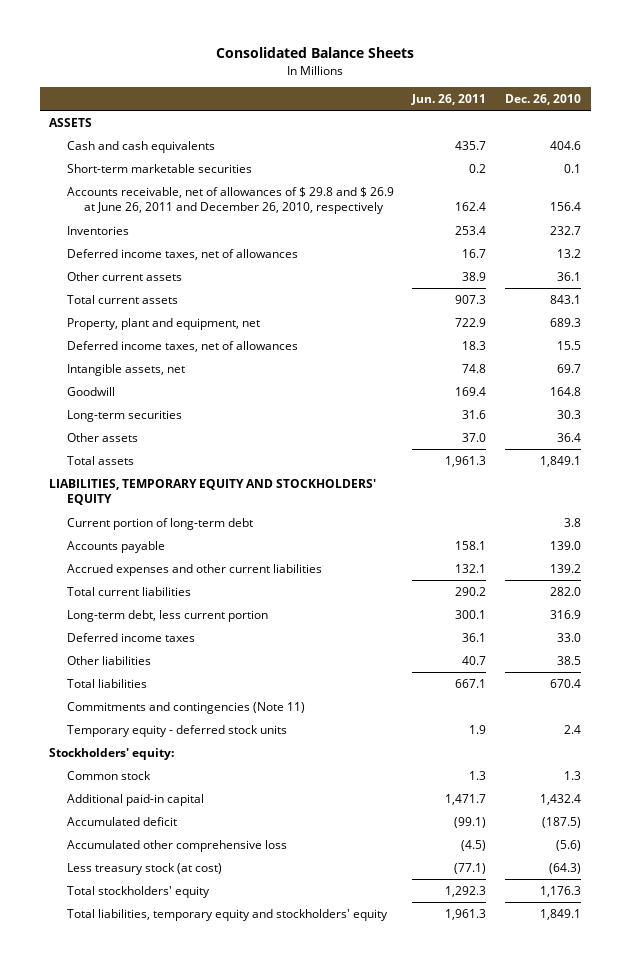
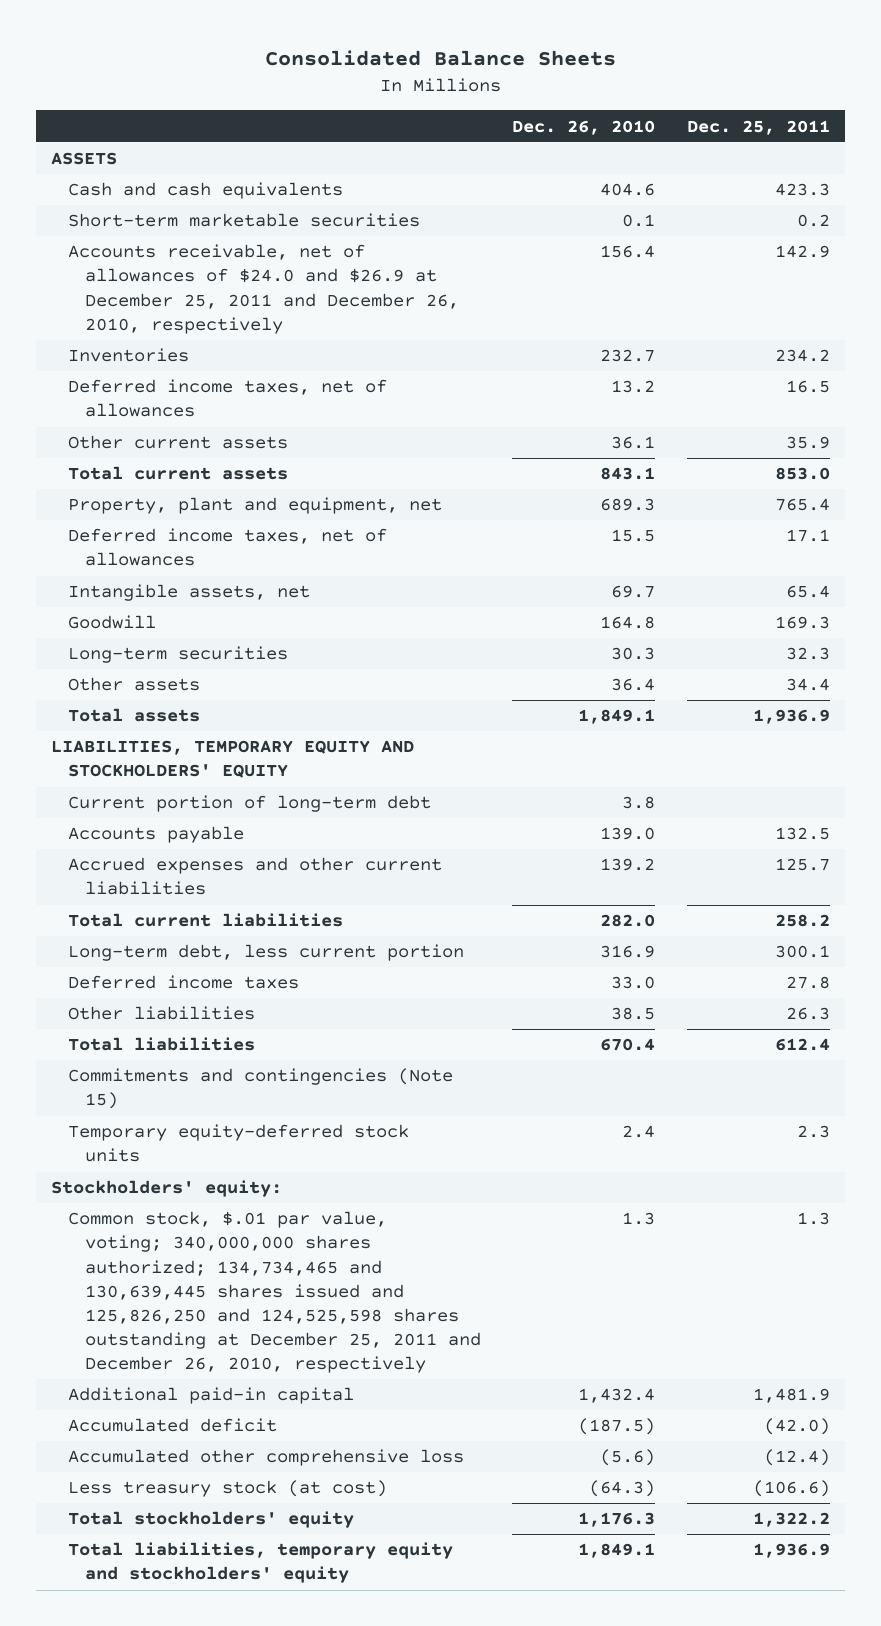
- | Jun. 26, 2011 | Dec. 26, 2010
+ | Dec. 26, 2010 | Dec. 25, 2011
- Accounts receivable, net of allowances of $ 29.8 and $ 26.9 at June 26, 2011 and December 26, 2010, respectively | 162.4 | 156.4
+ Accounts receivable, net of allowances of $24.0 and $26.9 at December 25, 2011 and December 26, 2010, respectively | 156.4 | 142.9
- Commitments and contingencies (Note 11)
- Temporary equity - deferred stock units | 1.9 | 2.4
+ Commitments and contingencies (Note 15)
+ Temporary equity-deferred stock units | 2.4 | 2.3
- Common stock | 1.3 | 1.3
+ Common stock, $.01 par value, voting; 340,000,000 shares authorized; 134,734,465 and 130,639,445 shares issued and 125,826,250 and 124,525,598 shares outstanding at December 25, 2011 and December 26, 2010, respectively | 1.3 | 1.3

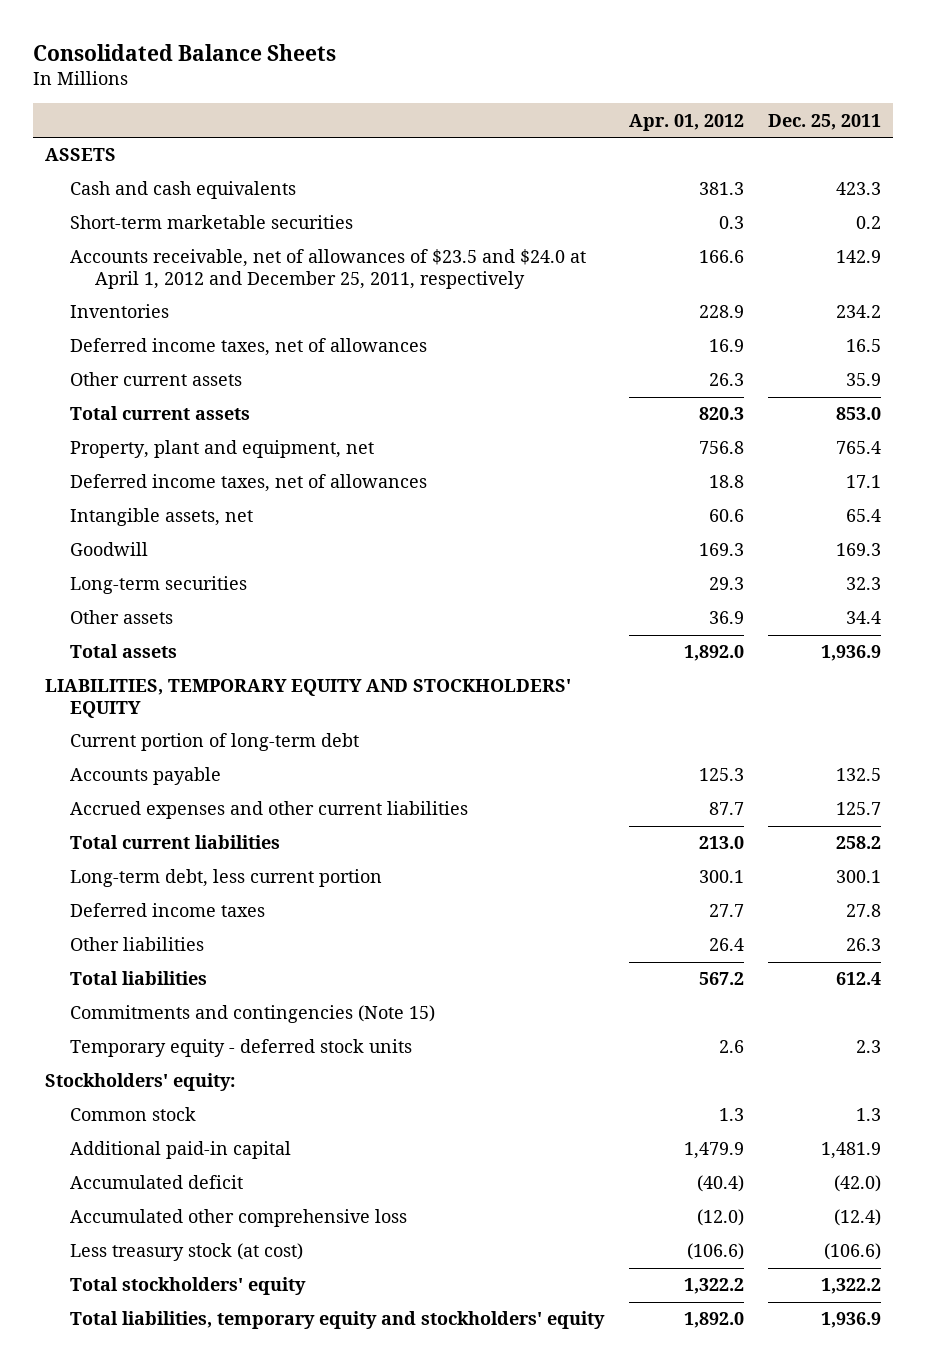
- | Dec. 26, 2010 | Dec. 25, 2011
+ | Apr. 01, 2012 | Dec. 25, 2011
- Accounts receivable, net of allowances of $24.0 and $26.9 at December 25, 2011 and December 26, 2010, respectively | 156.4 | 142.9
+ Accounts receivable, net of allowances of $23.5 and $24.0 at April 1, 2012 and December 25, 2011, respectively | 166.6 | 142.9
- Temporary equity-deferred stock units | 2.4 | 2.3
+ Temporary equity - deferred stock units | 2.6 | 2.3
- Common stock, $.01 par value, voting; 340,000,000 shares authorized; 134,734,465 and 130,639,445 shares issued and 125,826,250 and 124,525,598 shares outstanding at December 25, 2011 and December 26, 2010, respectively | 1.3 | 1.3
+ Common stock | 1.3 | 1.3

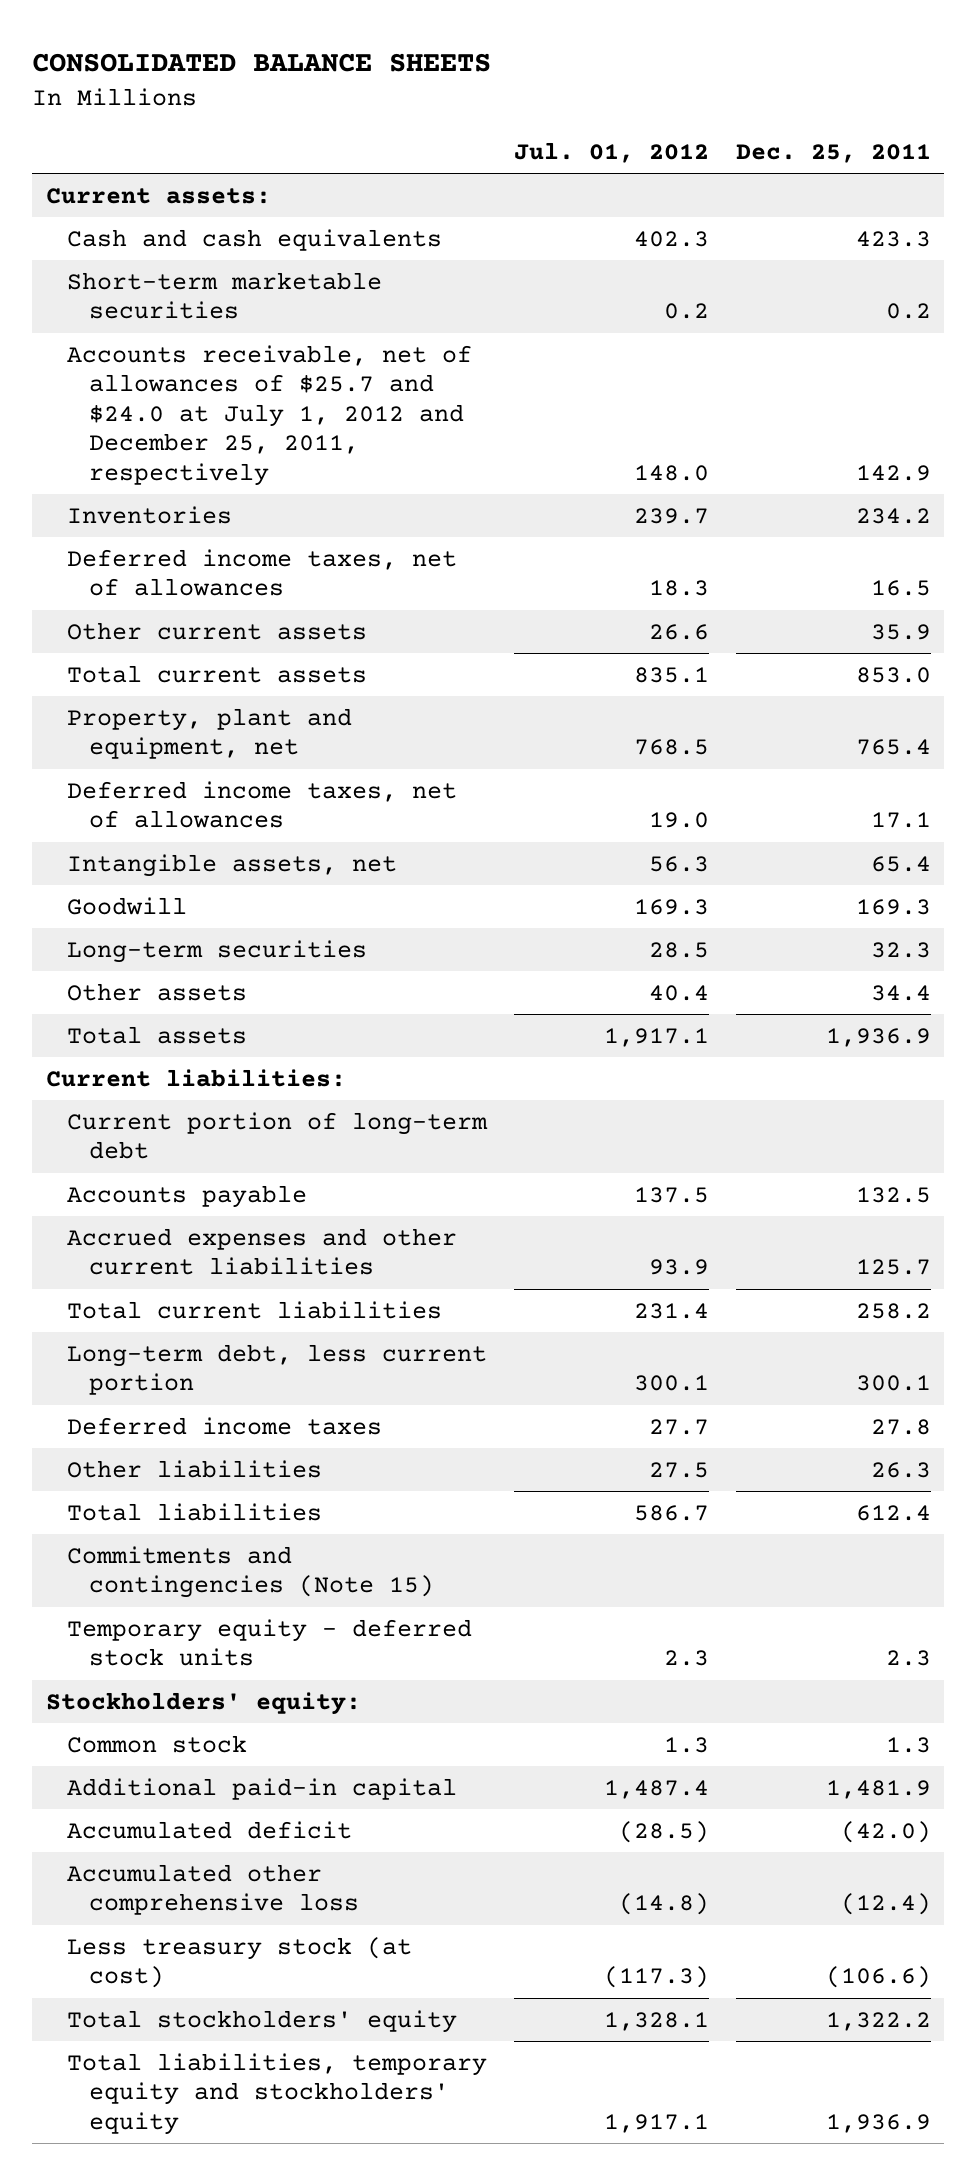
- Consolidated Balance Sheets
+ CONSOLIDATED BALANCE SHEETS
- | Apr. 01, 2012 | Dec. 25, 2011
+ | Jul. 01, 2012 | Dec. 25, 2011
- ASSETS
+ Current assets:
- Accounts receivable, net of allowances of $23.5 and $24.0 at April 1, 2012 and December 25, 2011, respectively | 166.6 | 142.9
+ Accounts receivable, net of allowances of $25.7 and $24.0 at July 1, 2012 and December 25, 2011, respectively | 148.0 | 142.9
- LIABILITIES, TEMPORARY EQUITY AND STOCKHOLDERS' EQUITY
+ Current liabilities:

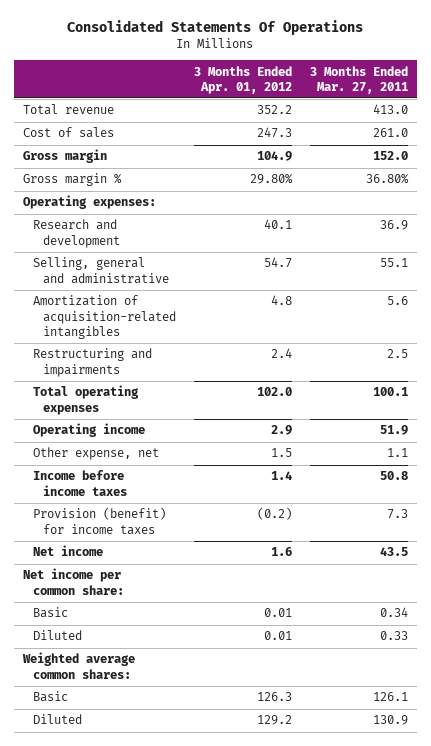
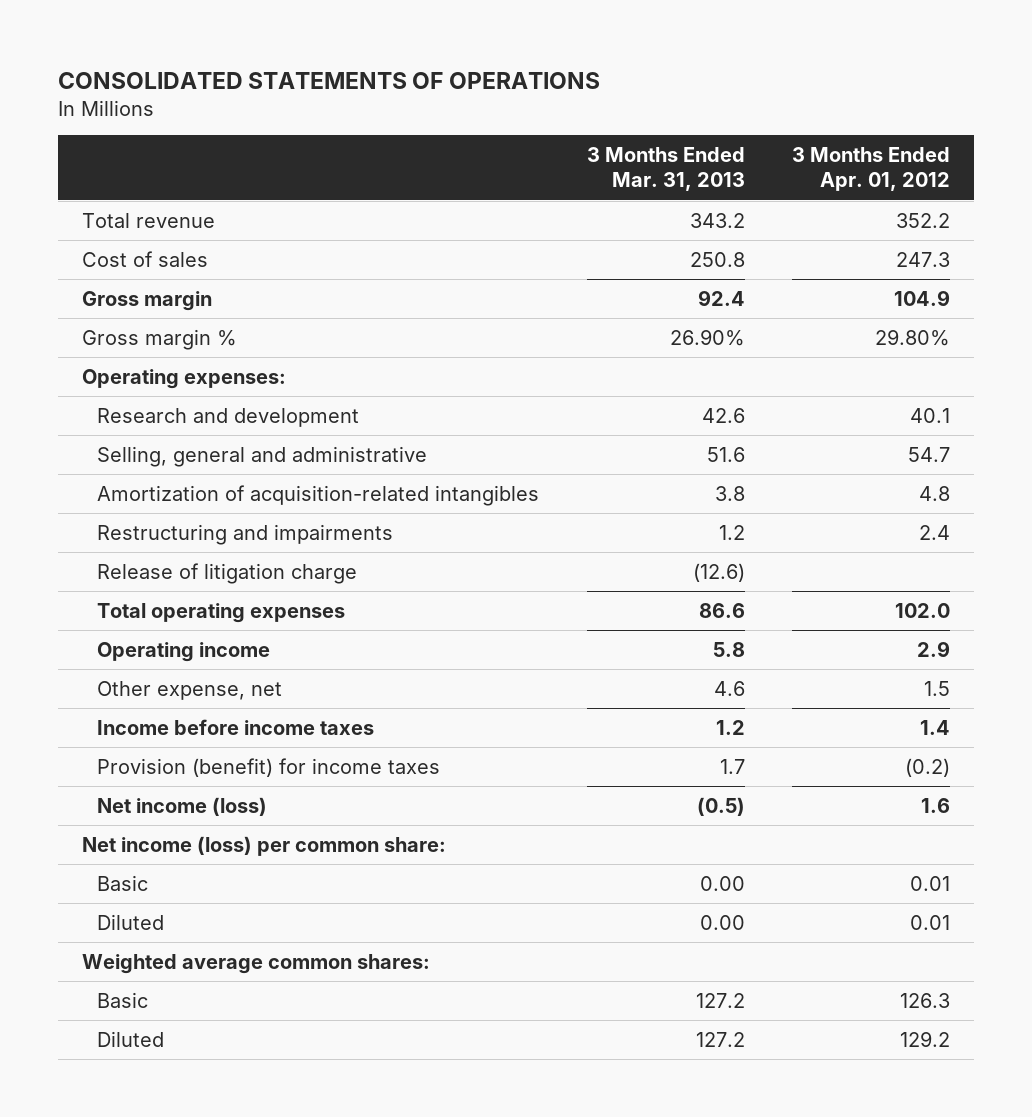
- Consolidated Statements Of Operations
+ CONSOLIDATED STATEMENTS OF OPERATIONS
- | 3 Months Ended Apr. 01, 2012 | 3 Months Ended Mar. 27, 2011
+ | 3 Months Ended Mar. 31, 2013 | 3 Months Ended Apr. 01, 2012
+ Release of litigation charge | (12.6) |
- Net income | 1.6 | 43.5
- Net income per common share:
+ Net income (loss) | (0.5) | 1.6
+ Net income (loss) per common share:

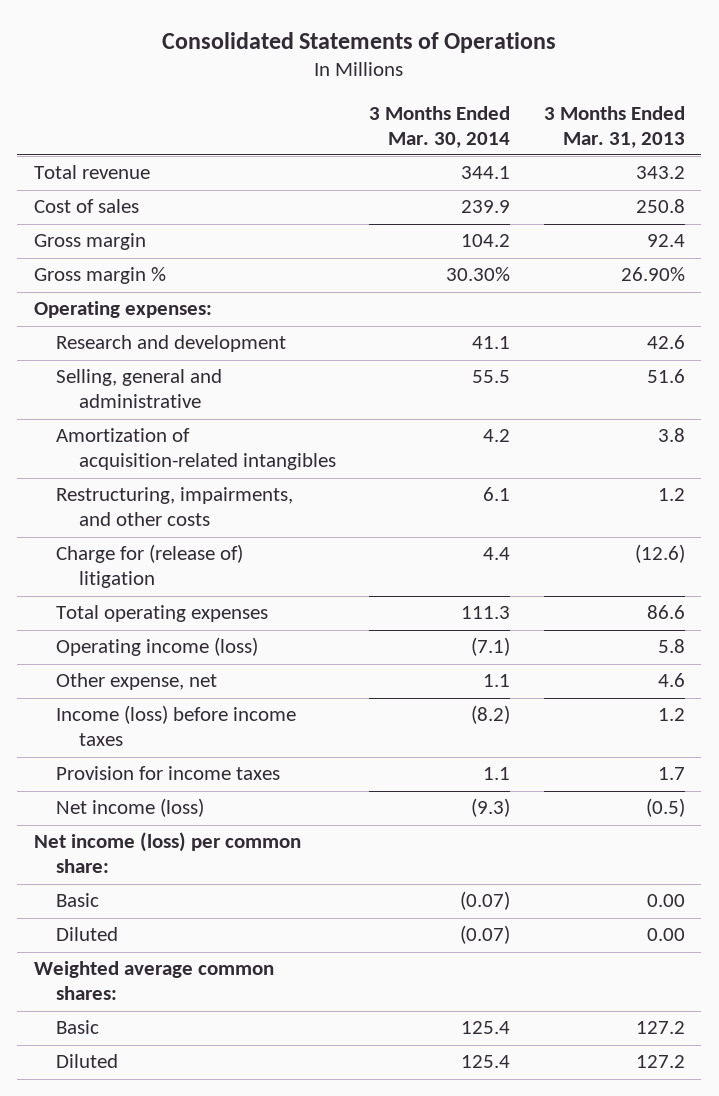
- CONSOLIDATED STATEMENTS OF OPERATIONS
+ Consolidated Statements of Operations
- | 3 Months Ended Mar. 31, 2013 | 3 Months Ended Apr. 01, 2012
+ | 3 Months Ended Mar. 30, 2014 | 3 Months Ended Mar. 31, 2013
- Restructuring and impairments | 1.2 | 2.4
- Release of litigation charge | (12.6) |
+ Restructuring, impairments, and other costs | 6.1 | 1.2
+ Charge for (release of) litigation | 4.4 | (12.6)
- Operating income | 5.8 | 2.9
+ Operating income (loss) | (7.1) | 5.8
- Income before income taxes | 1.2 | 1.4
- Provision (benefit) for income taxes | 1.7 | (0.2)
+ Income (loss) before income taxes | (8.2) | 1.2
+ Provision for income taxes | 1.1 | 1.7

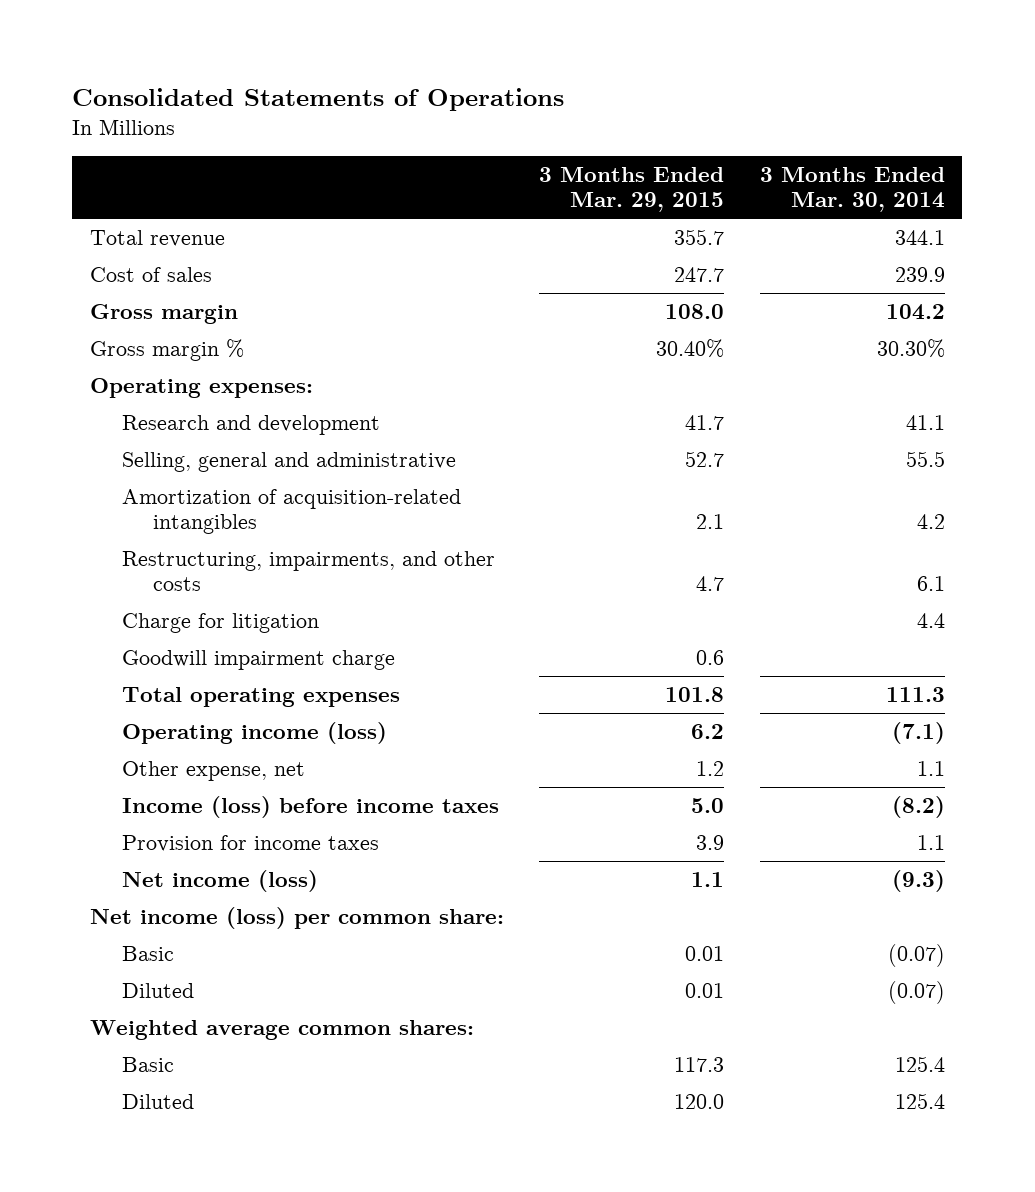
- | 3 Months Ended Mar. 30, 2014 | 3 Months Ended Mar. 31, 2013
+ | 3 Months Ended Mar. 29, 2015 | 3 Months Ended Mar. 30, 2014
- Charge for (release of) litigation | 4.4 | (12.6)
+ Charge for litigation | | 4.4
+ Goodwill impairment charge | 0.6 |

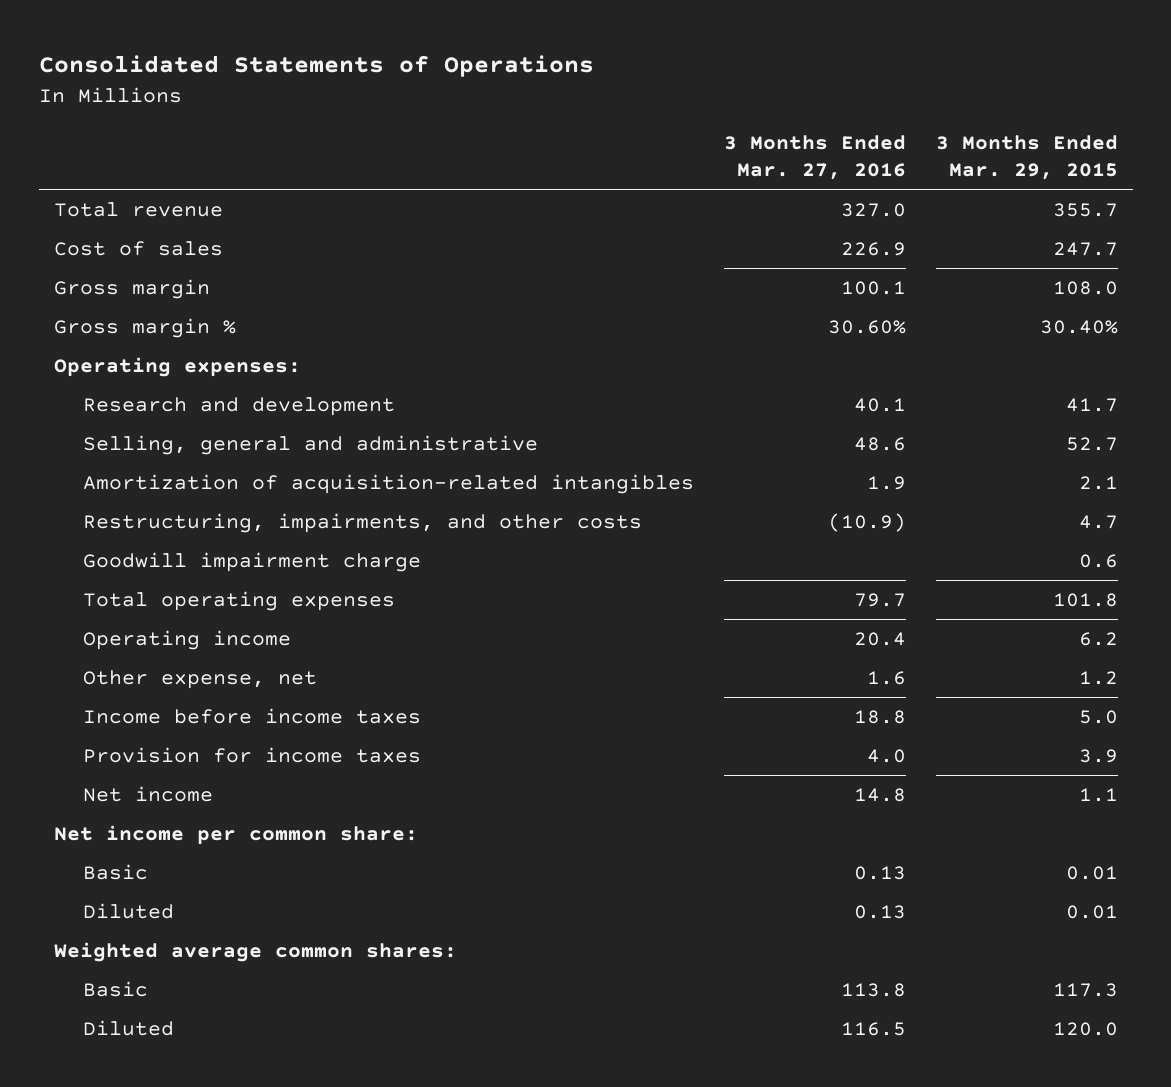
- | 3 Months Ended Mar. 29, 2015 | 3 Months Ended Mar. 30, 2014
+ | 3 Months Ended Mar. 27, 2016 | 3 Months Ended Mar. 29, 2015
- Charge for litigation | | 4.4
- Operating income (loss) | 6.2 | (7.1)
+ Operating income | 20.4 | 6.2
- Income (loss) before income taxes | 5.0 | (8.2)
+ Income before income taxes | 18.8 | 5.0
- Net income (loss) | 1.1 | (9.3)
- Net income (loss) per common share:
+ Net income | 14.8 | 1.1
+ Net income per common share:

